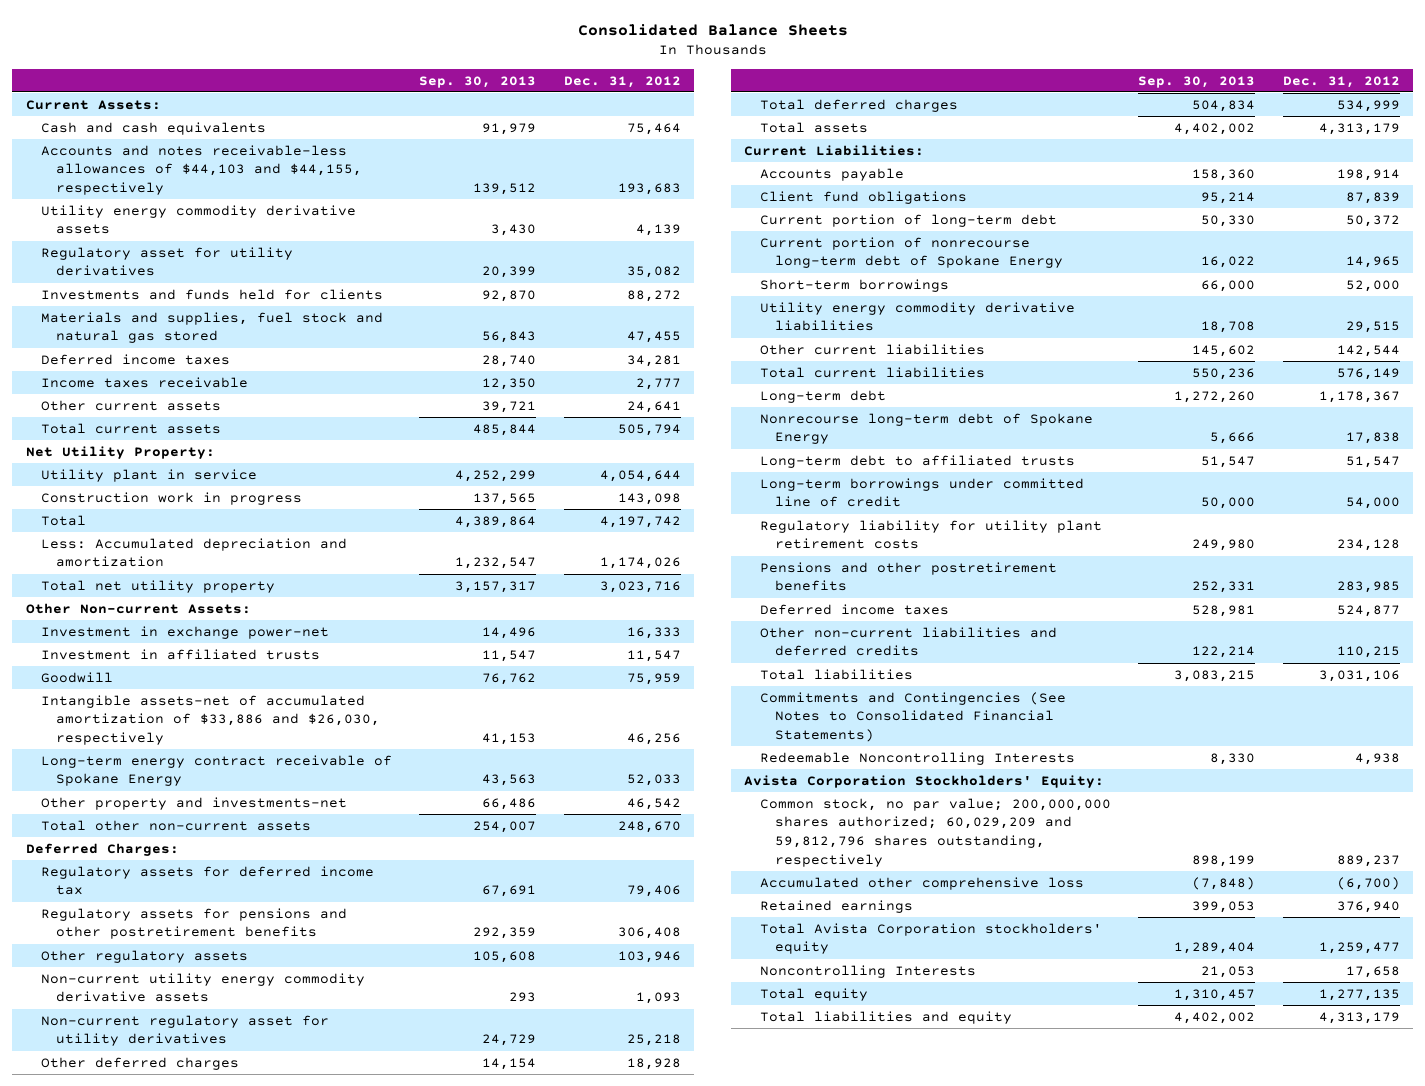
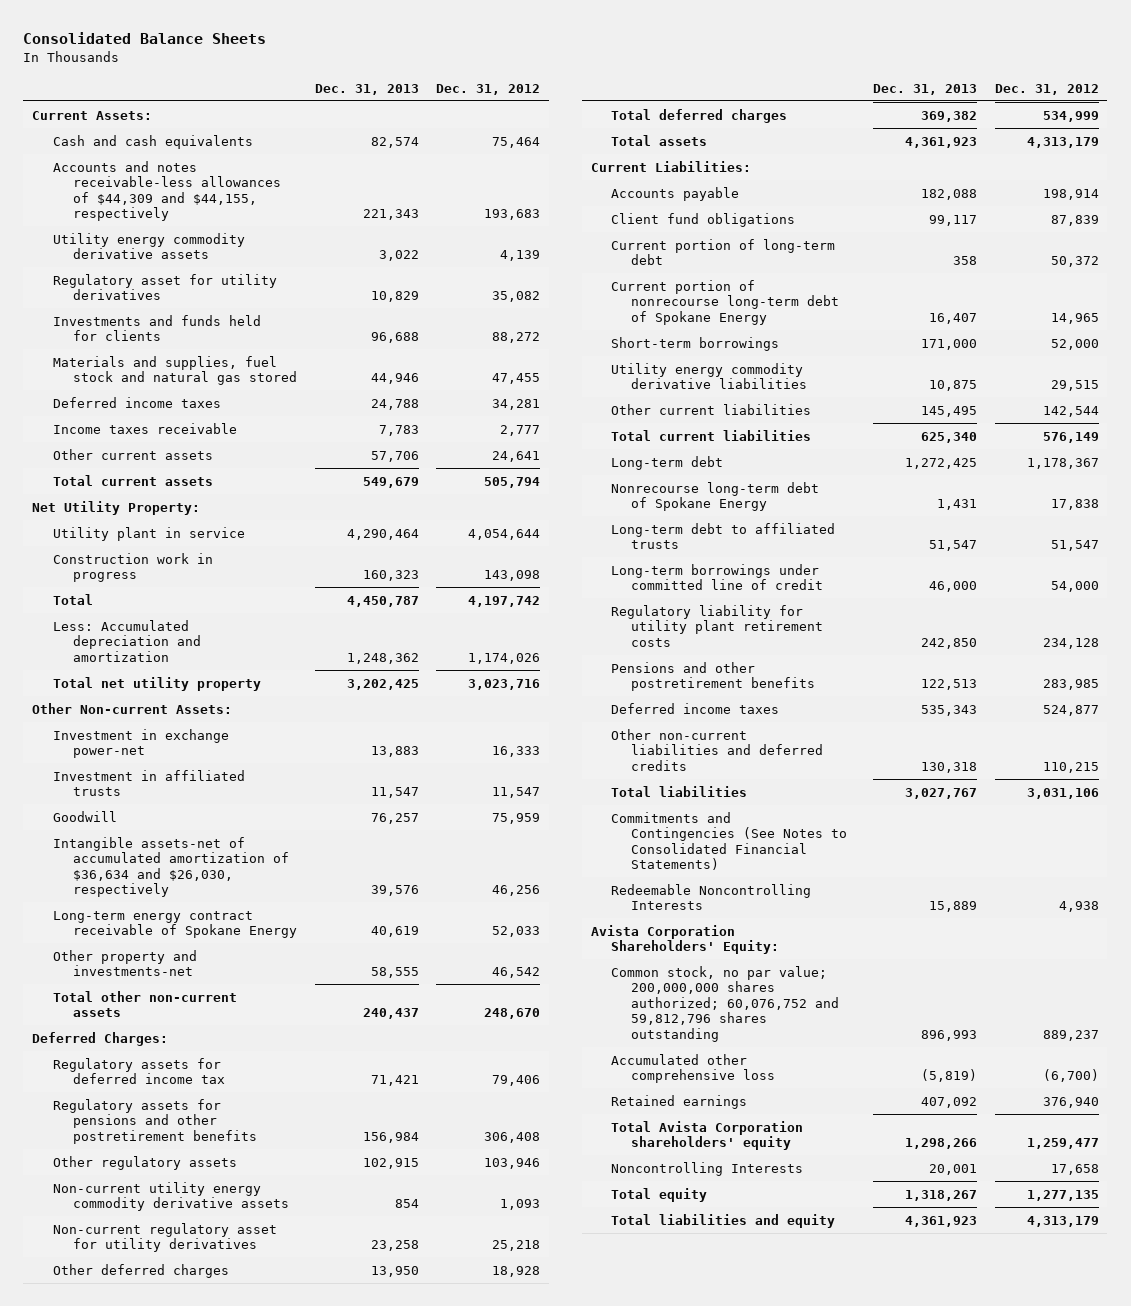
- | Sep. 30, 2013 | Dec. 31, 2012
+ | Dec. 31, 2013 | Dec. 31, 2012
- Accounts and notes receivable-less allowances of $44,103 and $44,155, respectively | 139,512 | 193,683
+ Accounts and notes receivable-less allowances of $44,309 and $44,155, respectively | 221,343 | 193,683
- Intangible assets-net of accumulated amortization of $33,886 and $26,030, respectively | 41,153 | 46,256
+ Intangible assets-net of accumulated amortization of $36,634 and $26,030, respectively | 39,576 | 46,256
- Avista Corporation Stockholders' Equity:
- Common stock, no par value; 200,000,000 shares authorized; 60,029,209 and 59,812,796 shares outstanding, respectively | 898,199 | 889,237
+ Avista Corporation Shareholders' Equity:
+ Common stock, no par value; 200,000,000 shares authorized; 60,076,752 and 59,812,796 shares outstanding | 896,993 | 889,237
- Total Avista Corporation stockholders' equity | 1,289,404 | 1,259,477
+ Total Avista Corporation shareholders' equity | 1,298,266 | 1,259,477

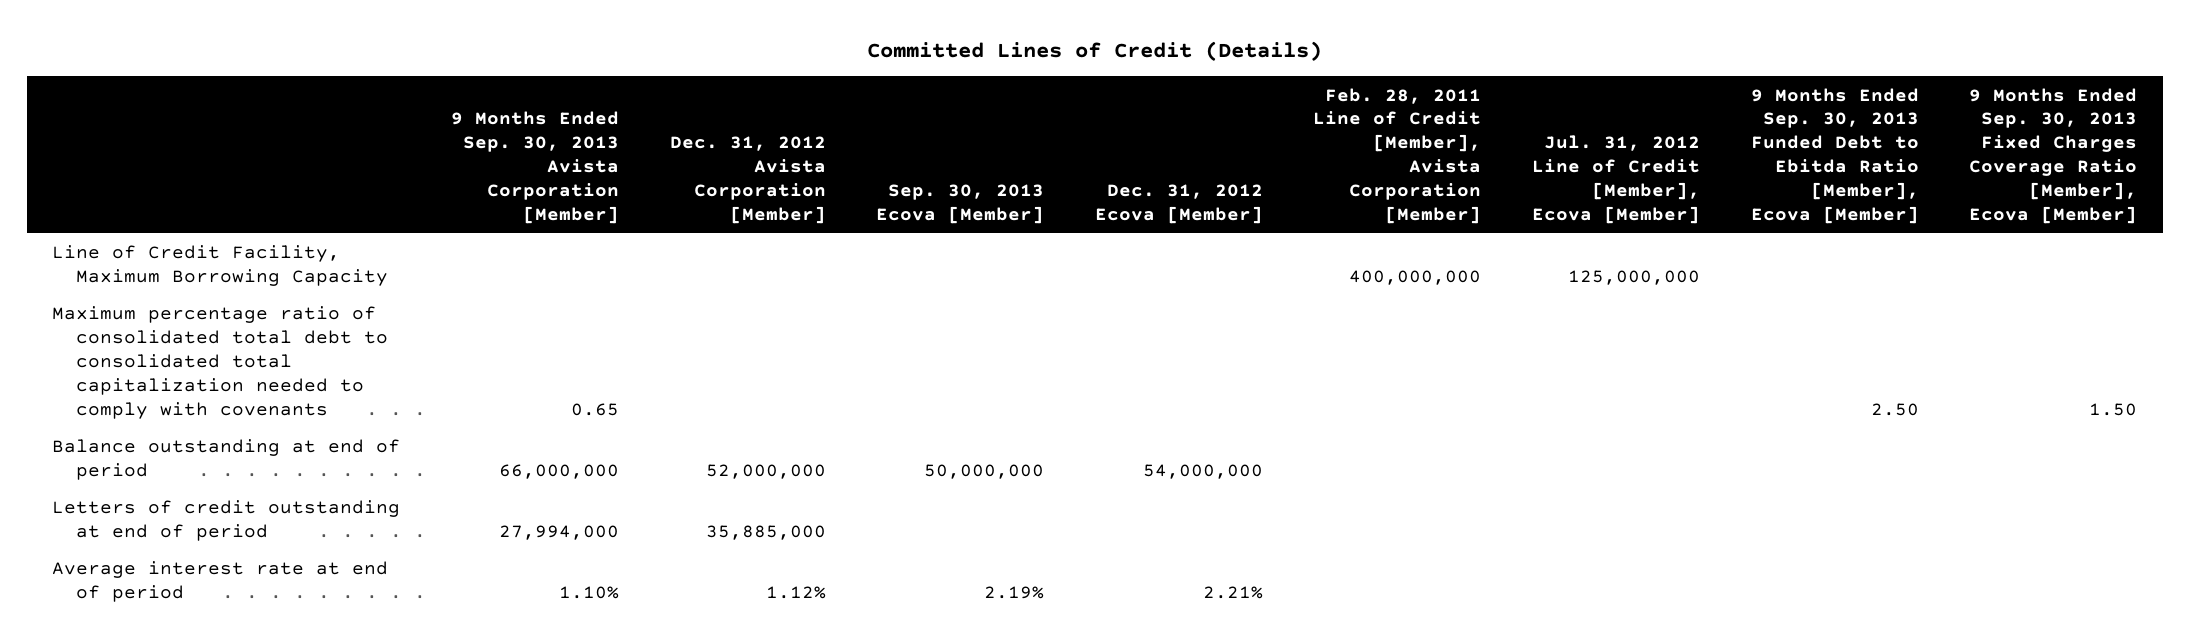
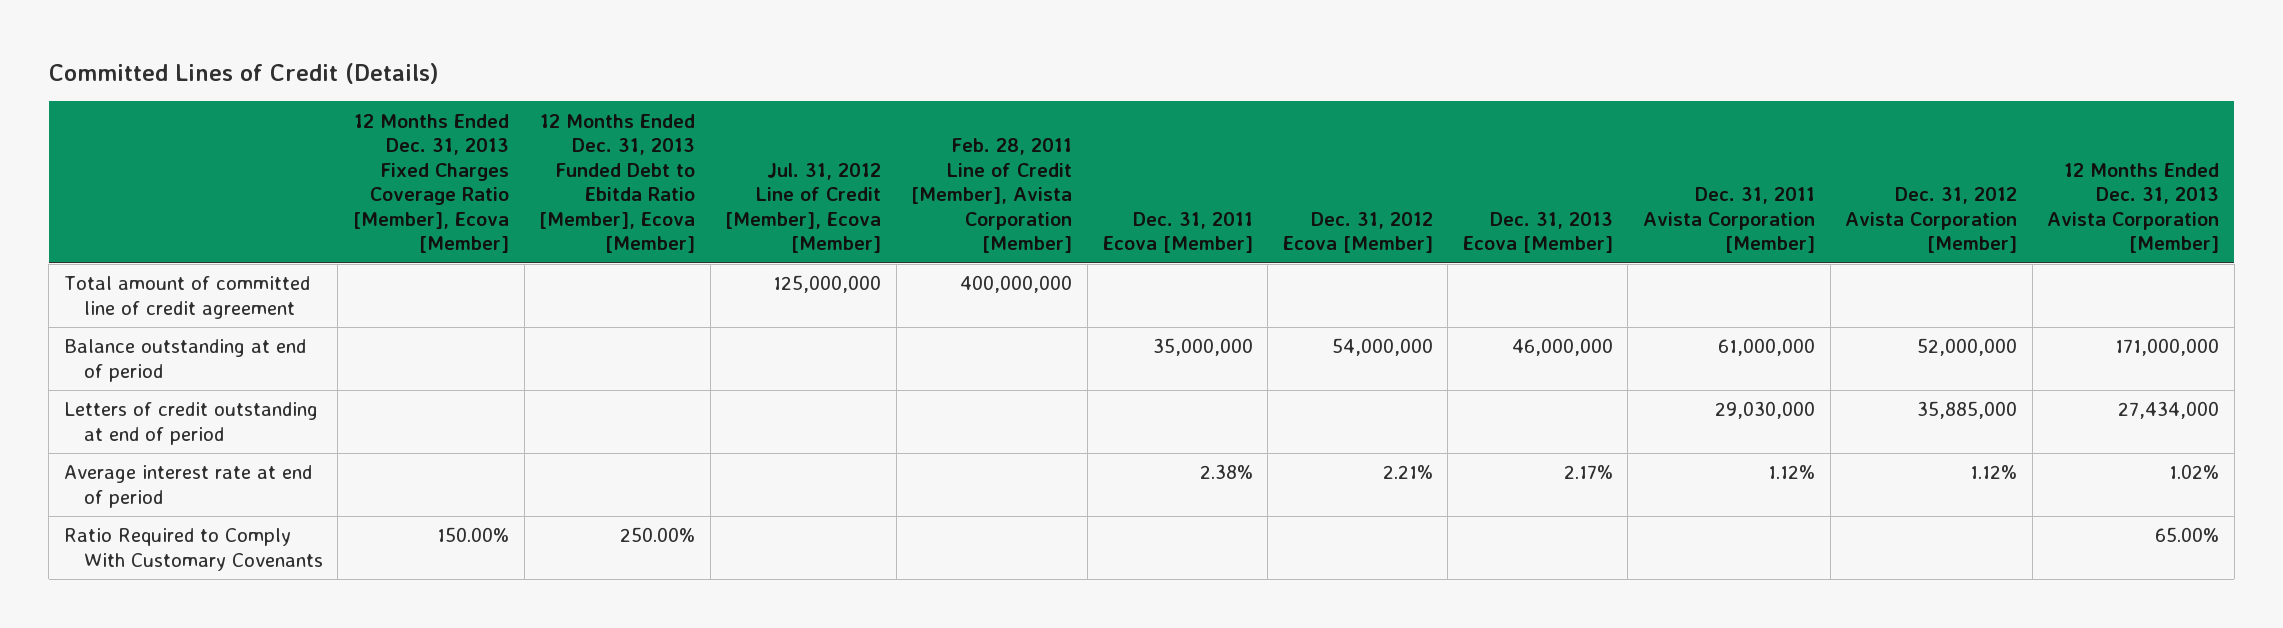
- | 9 Months Ended Sep. 30, 2013 Avista Corporation [Member] | Dec. 31, 2012 Avista Corporation [Member] | Sep. 30, 2013 Ecova [Member] | Dec. 31, 2012 Ecova [Member] | Feb. 28, 2011 Line of Credit [Member], Avista Corporation [Member] | Jul. 31, 2012 Line of Credit [Member], Ecova [Member] | 9 Months Ended Sep. 30, 2013 Funded Debt to Ebitda Ratio [Member], Ecova [Member] | 9 Months Ended Sep. 30, 2013 Fixed Charges Coverage Ratio [Member], Ecova [Member]
+ | 12 Months Ended Dec. 31, 2013 Fixed Charges Coverage Ratio [Member], Ecova [Member] | 12 Months Ended Dec. 31, 2013 Funded Debt to Ebitda Ratio [Member], Ecova [Member] | Jul. 31, 2012 Line of Credit [Member], Ecova [Member] | Feb. 28, 2011 Line of Credit [Member], Avista Corporation [Member] | Dec. 31, 2011 Ecova [Member] | Dec. 31, 2012 Ecova [Member] | Dec. 31, 2013 Ecova [Member] | Dec. 31, 2011 Avista Corporation [Member] | Dec. 31, 2012 Avista Corporation [Member] | 12 Months Ended Dec. 31, 2013 Avista Corporation [Member]
- Line of Credit Facility, Maximum Borrowing Capacity | | | | | 400,000,000 | 125,000,000 | |
- Maximum percentage ratio of consolidated total debt to consolidated total capitalization needed to comply with covenants | 0.65 | | | | | | 2.50 | 1.50
+ Total amount of committed line of credit agreement | | | 125,000,000 | 400,000,000 | | | | | |
+ Ratio Required to Comply With Customary Covenants | 150.00% | 250.00% | | | | | | | | 65.00%

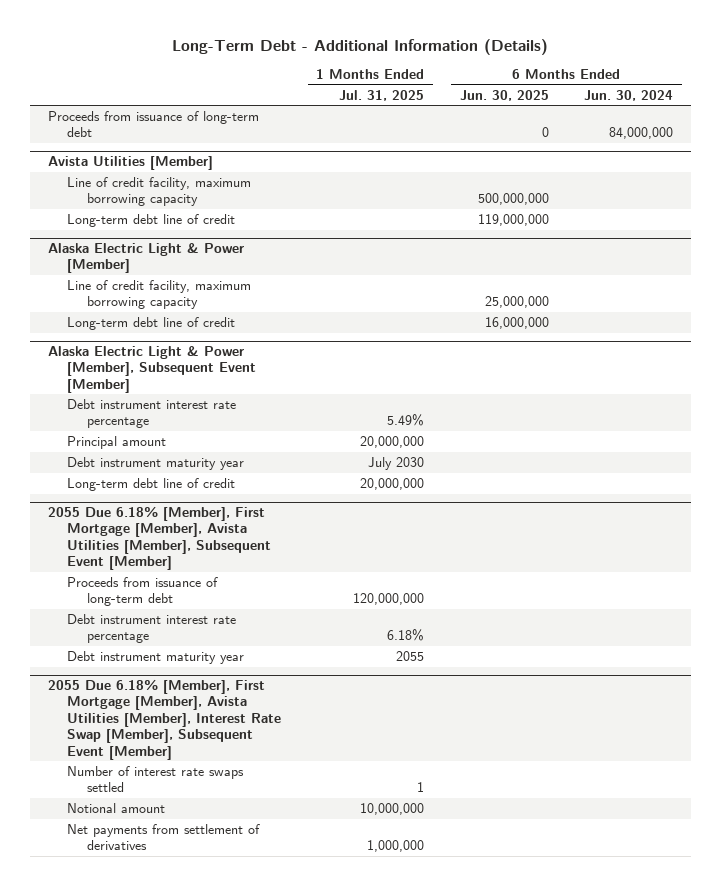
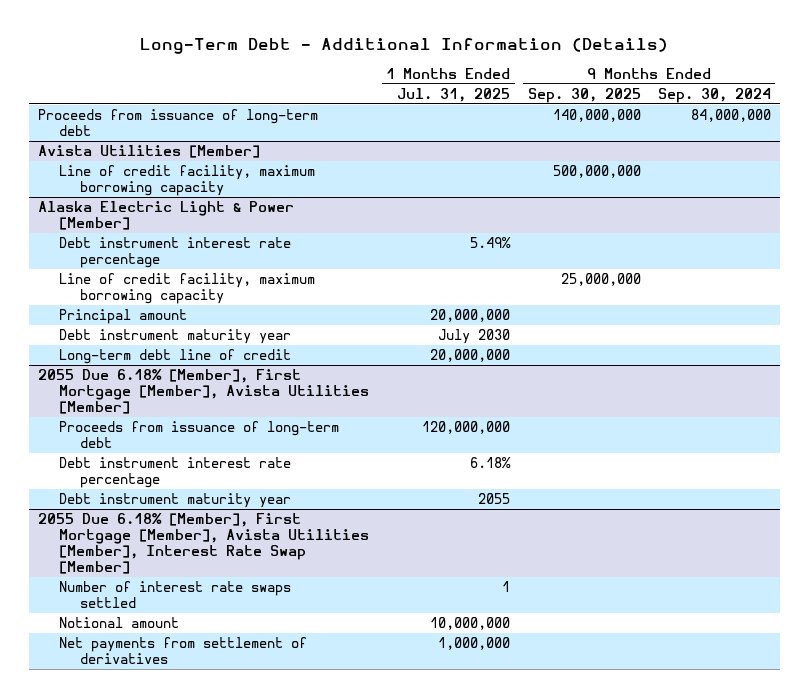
- | 1 Months Ended Jul. 31, 2025 | 6 Months Ended Jun. 30, 2025 | 6 Months Ended Jun. 30, 2024
+ | 1 Months Ended Jul. 31, 2025 | 9 Months Ended Sep. 30, 2025 | 9 Months Ended Sep. 30, 2024
@ Avista Utilities [Member]
- Long-term debt line of credit | | 119,000,000 |
@ Alaska Electric Light & Power [Member]
- Long-term debt line of credit | | 16,000,000 |
- Alaska Electric Light & Power [Member], Subsequent Event [Member]
@ Alaska Electric Light & Power [Member]
moved down: Line of credit facility, maximum borrowing capacity | | 25,000,000 |
- 2055 Due 6.18% [Member], First Mortgage [Member], Avista Utilities [Member], Subsequent Event [Member]
+ 2055 Due 6.18% [Member], First Mortgage [Member], Avista Utilities [Member]
- 2055 Due 6.18% [Member], First Mortgage [Member], Avista Utilities [Member], Interest Rate Swap [Member], Subsequent Event [Member]
+ 2055 Due 6.18% [Member], First Mortgage [Member], Avista Utilities [Member], Interest Rate Swap [Member]

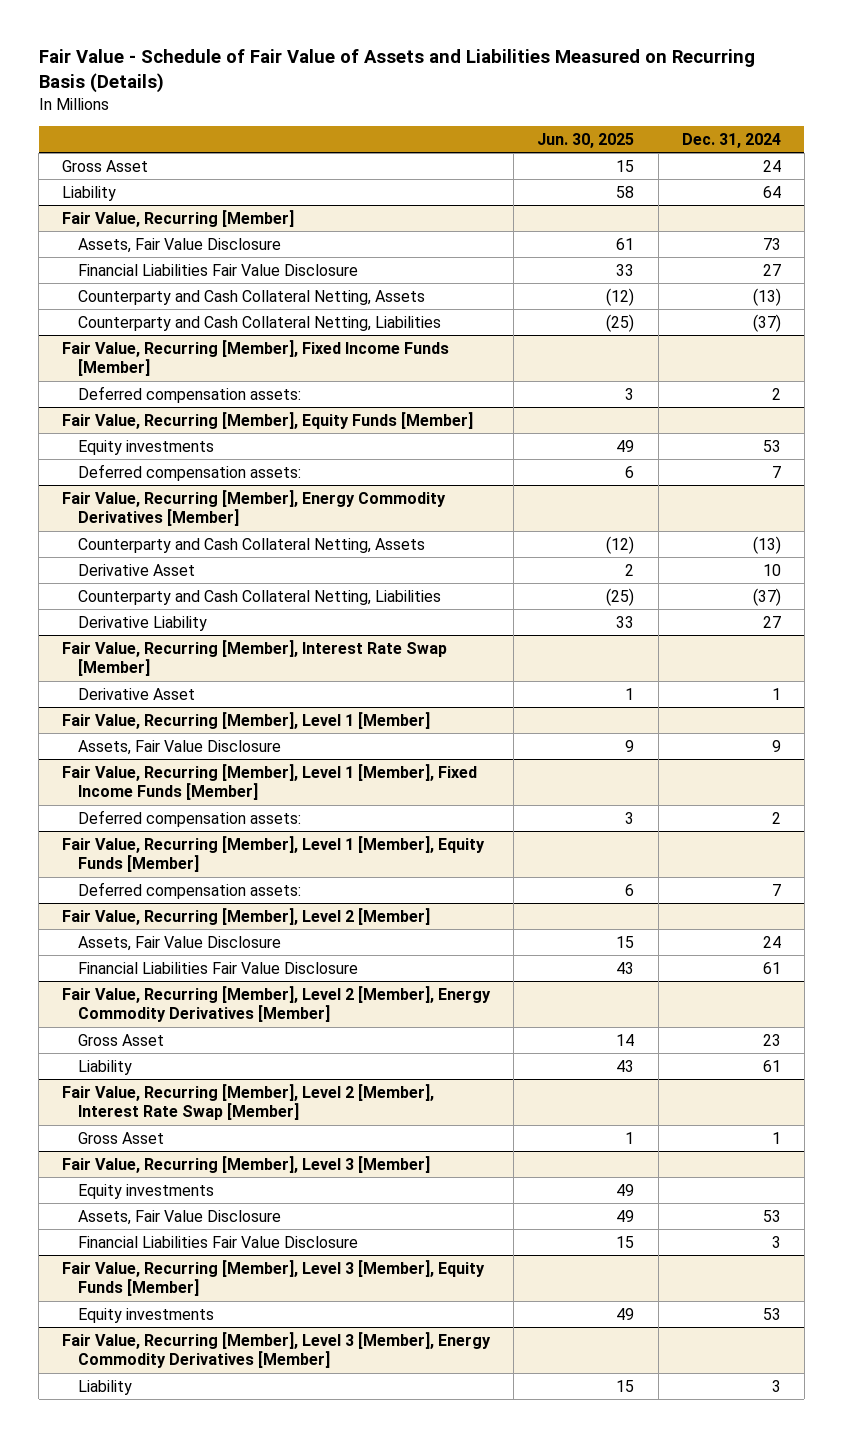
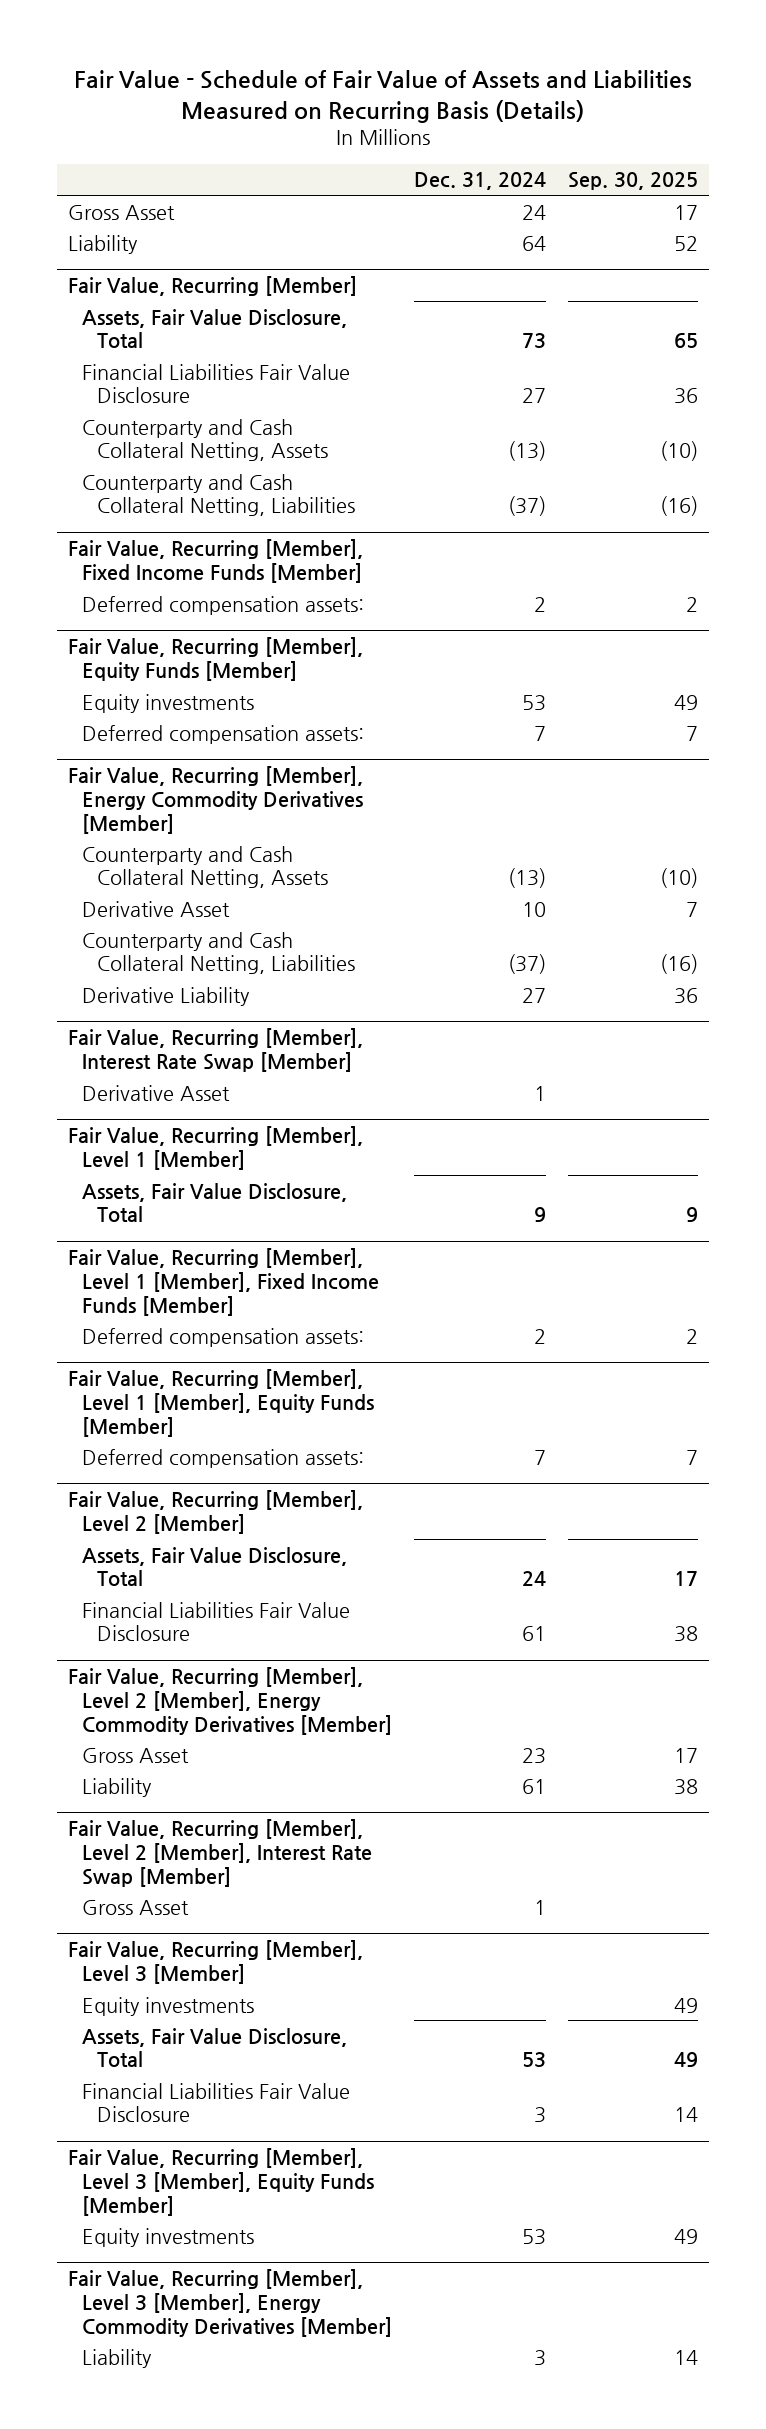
- | Jun. 30, 2025 | Dec. 31, 2024
+ | Dec. 31, 2024 | Sep. 30, 2025
@ Fair Value, Recurring [Member]
- Assets, Fair Value Disclosure | 61 | 73
+ Assets, Fair Value Disclosure, Total | 73 | 65
@ Fair Value, Recurring [Member], Level 1 [Member]
- Assets, Fair Value Disclosure | 9 | 9
+ Assets, Fair Value Disclosure, Total | 9 | 9
@ Fair Value, Recurring [Member], Level 2 [Member]
- Assets, Fair Value Disclosure | 15 | 24
+ Assets, Fair Value Disclosure, Total | 24 | 17
@ Fair Value, Recurring [Member], Level 3 [Member]
- Assets, Fair Value Disclosure | 49 | 53
+ Assets, Fair Value Disclosure, Total | 53 | 49

